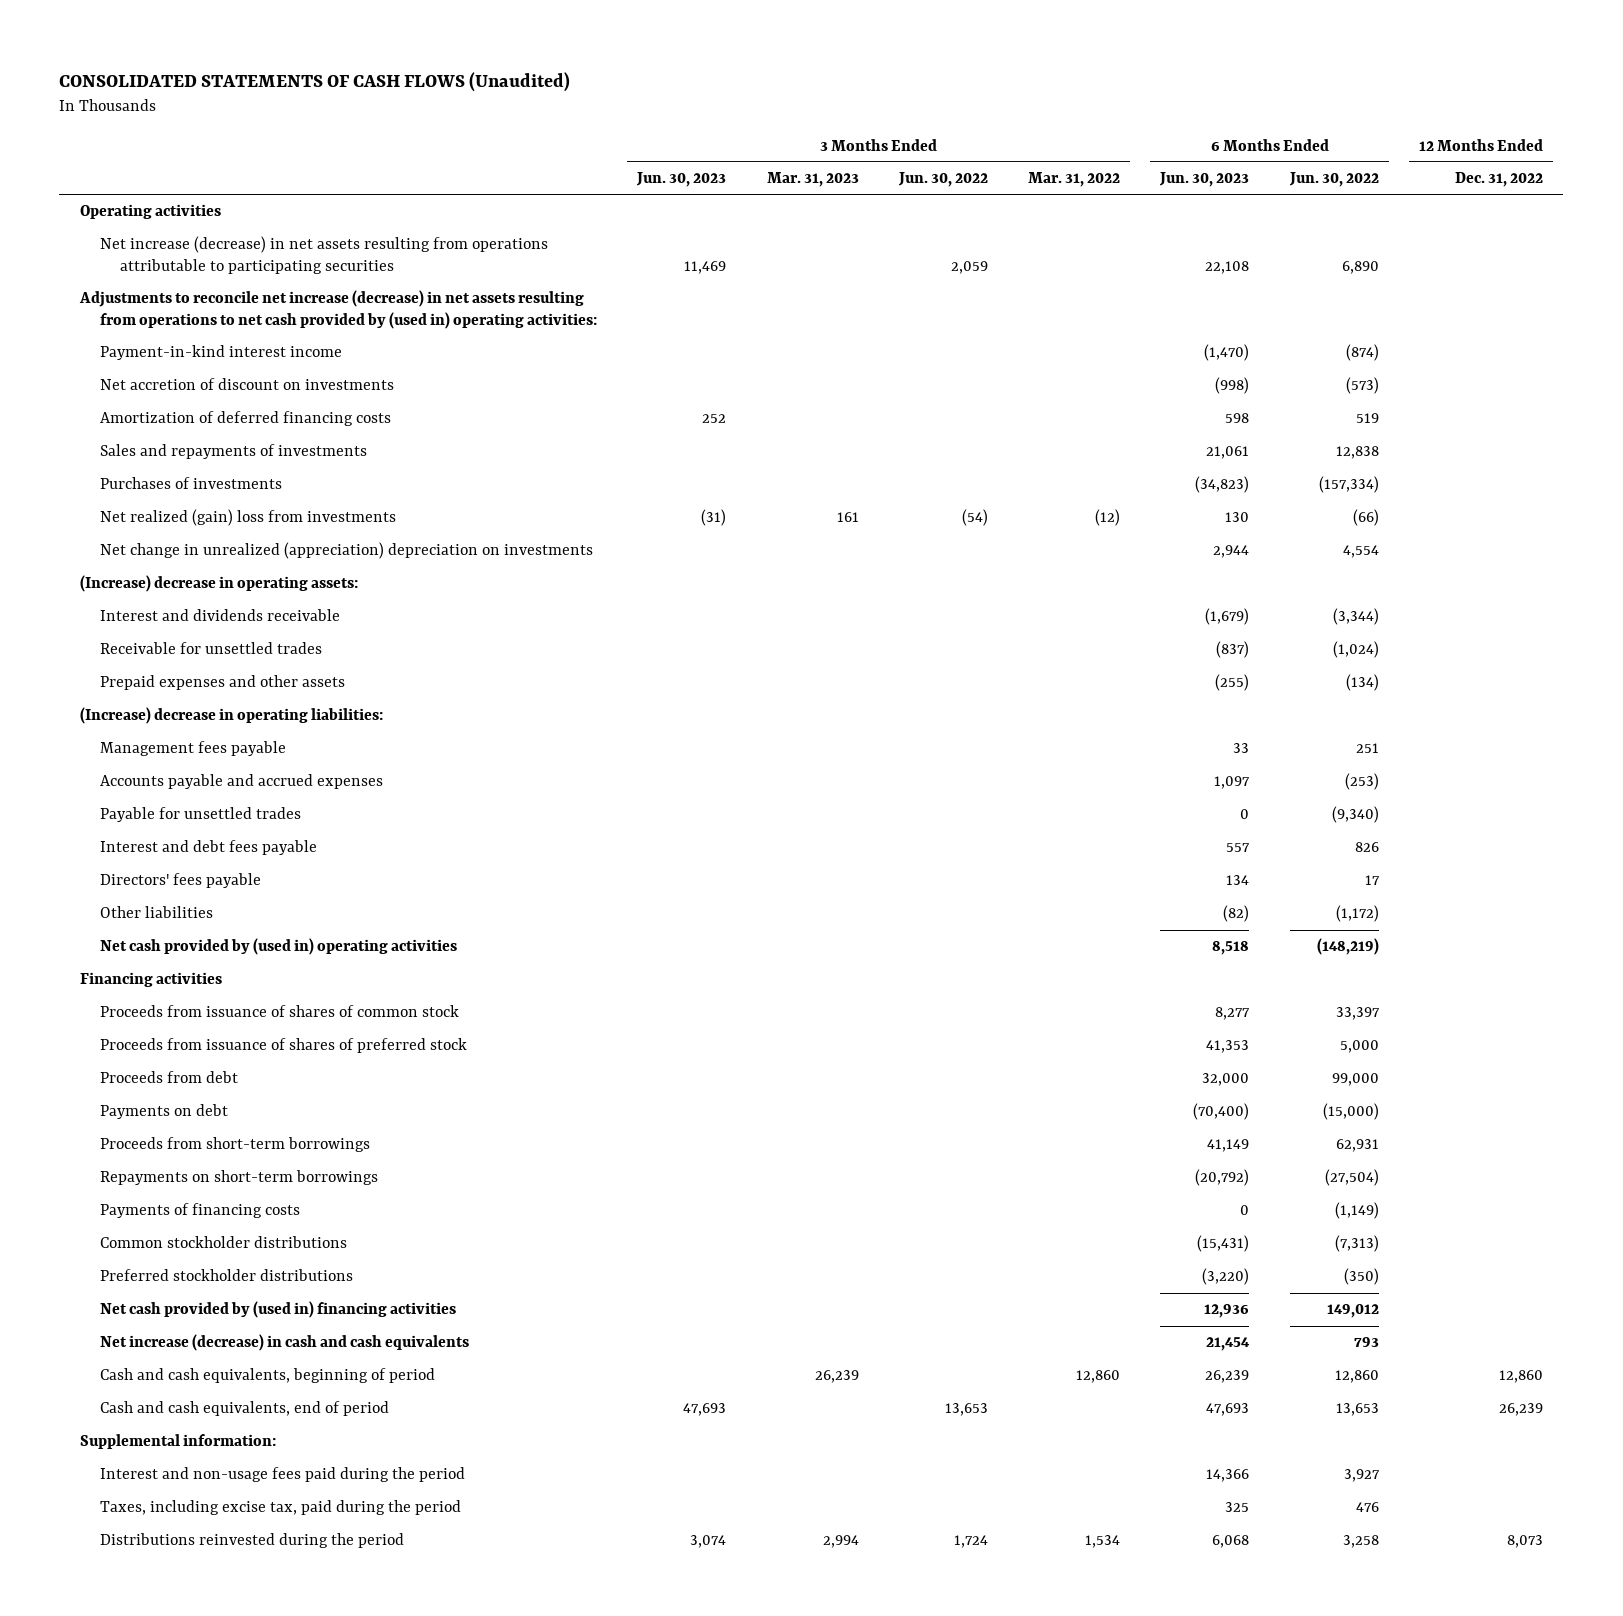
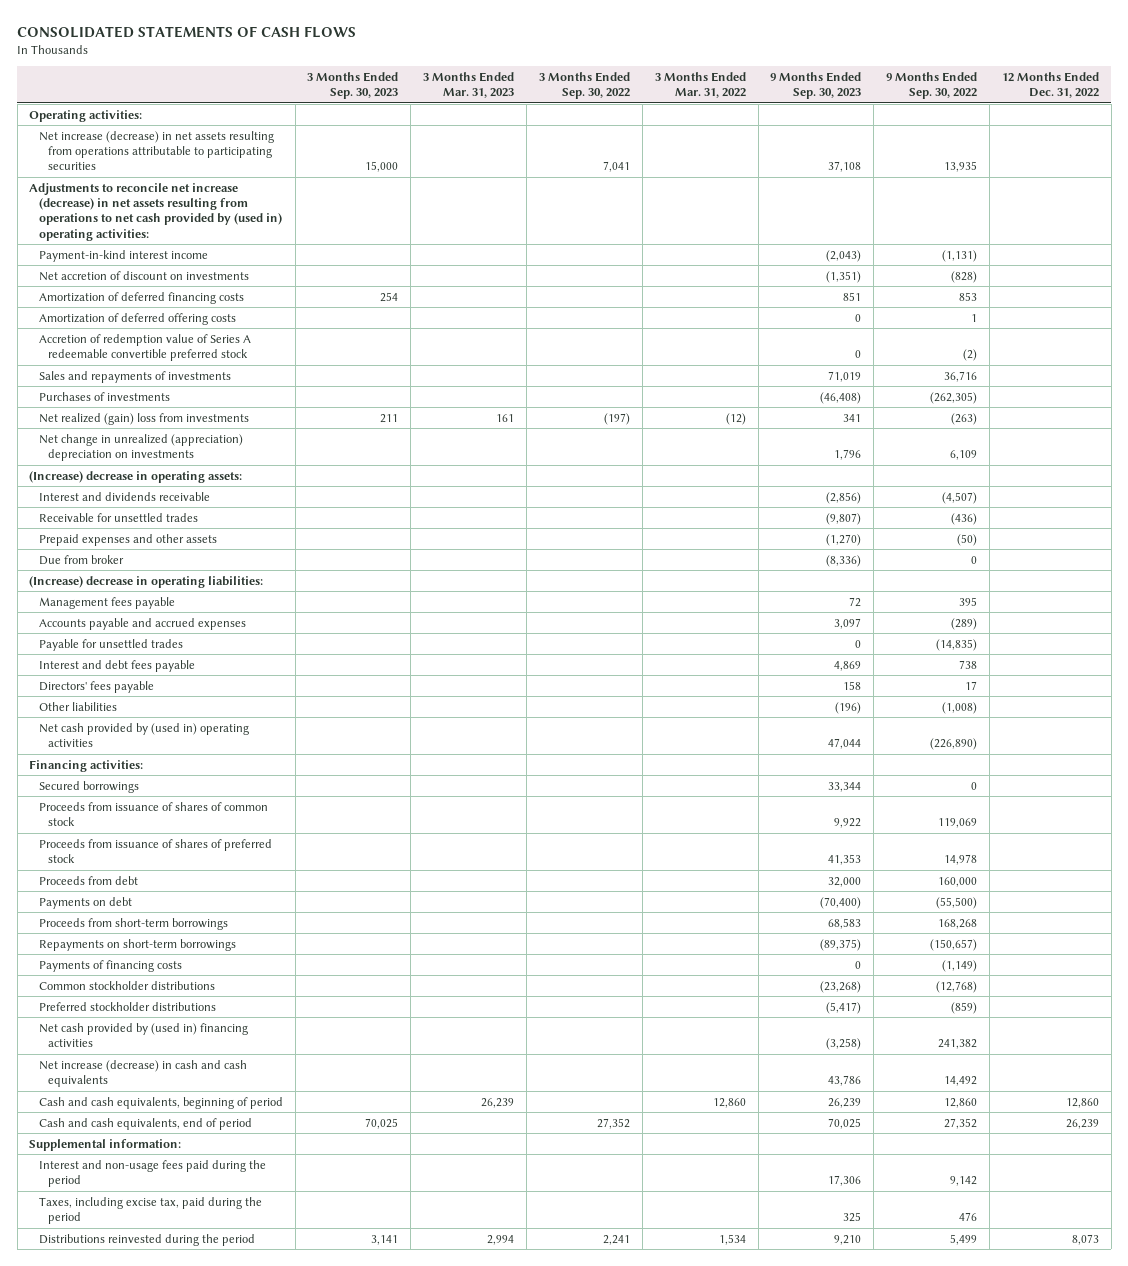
- CONSOLIDATED STATEMENTS OF CASH FLOWS (Unaudited)
+ CONSOLIDATED STATEMENTS OF CASH FLOWS
- | 3 Months Ended Jun. 30, 2023 | 3 Months Ended Mar. 31, 2023 | 3 Months Ended Jun. 30, 2022 | 3 Months Ended Mar. 31, 2022 | 6 Months Ended Jun. 30, 2023 | 6 Months Ended Jun. 30, 2022 | 12 Months Ended Dec. 31, 2022
+ | 3 Months Ended Sep. 30, 2023 | 3 Months Ended Mar. 31, 2023 | 3 Months Ended Sep. 30, 2022 | 3 Months Ended Mar. 31, 2022 | 9 Months Ended Sep. 30, 2023 | 9 Months Ended Sep. 30, 2022 | 12 Months Ended Dec. 31, 2022
- Operating activities
+ Operating activities:
+ Amortization of deferred offering costs | | | | | 0 | 1 |
+ Accretion of redemption value of Series A redeemable convertible preferred stock | | | | | 0 | (2) |
+ Due from broker | | | | | (8,336) | 0 |
- Financing activities
+ Financing activities:
+ Secured borrowings | | | | | 33,344 | 0 |

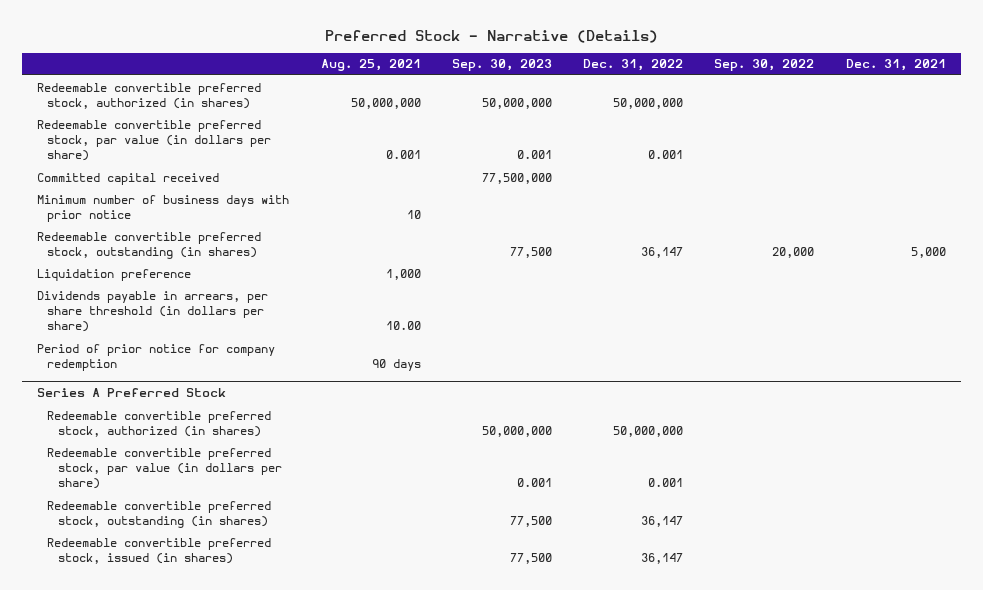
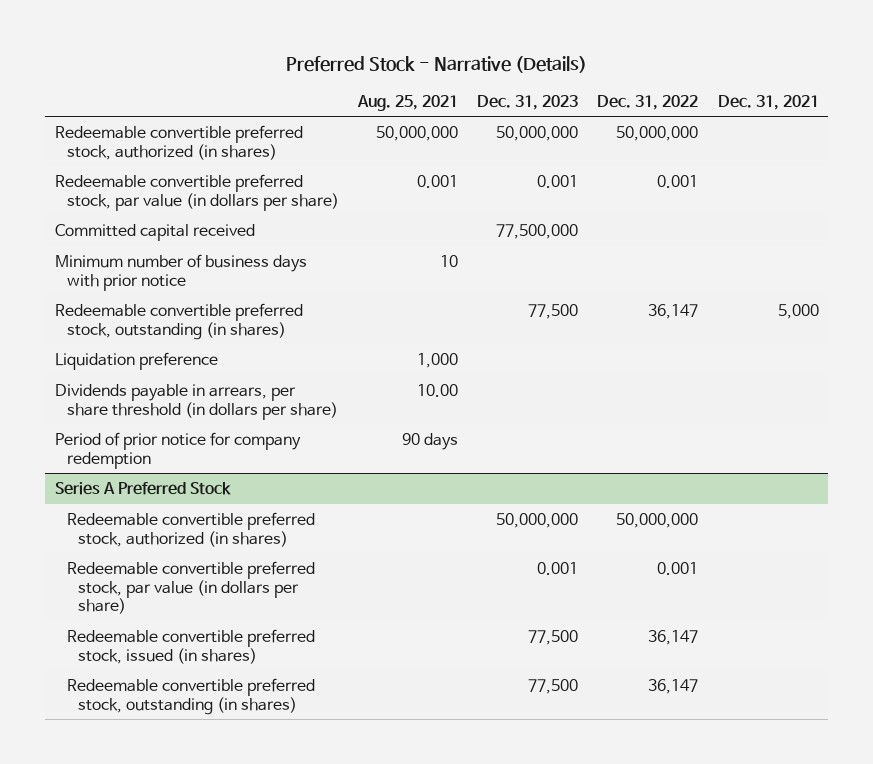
- | Aug. 25, 2021 | Sep. 30, 2023 | Dec. 31, 2022 | Sep. 30, 2022 | Dec. 31, 2021
+ | Aug. 25, 2021 | Dec. 31, 2023 | Dec. 31, 2022 | Dec. 31, 2021
@ Series A Preferred Stock
moved down: Redeemable convertible preferred stock, outstanding (in shares) | | 77,500 | 36,147 |

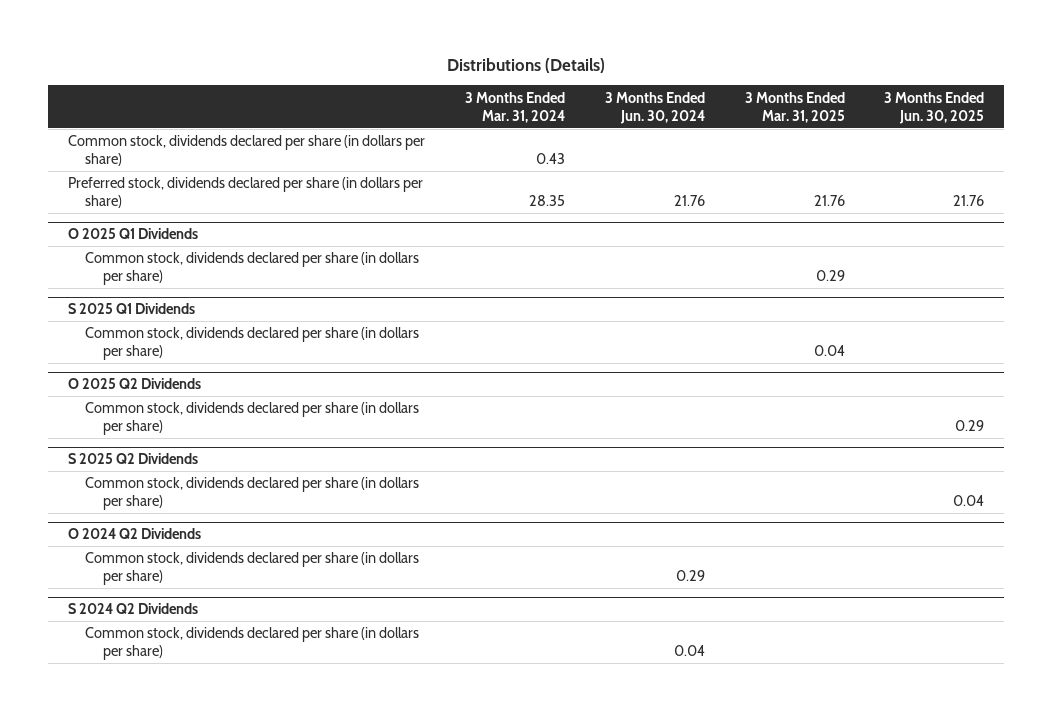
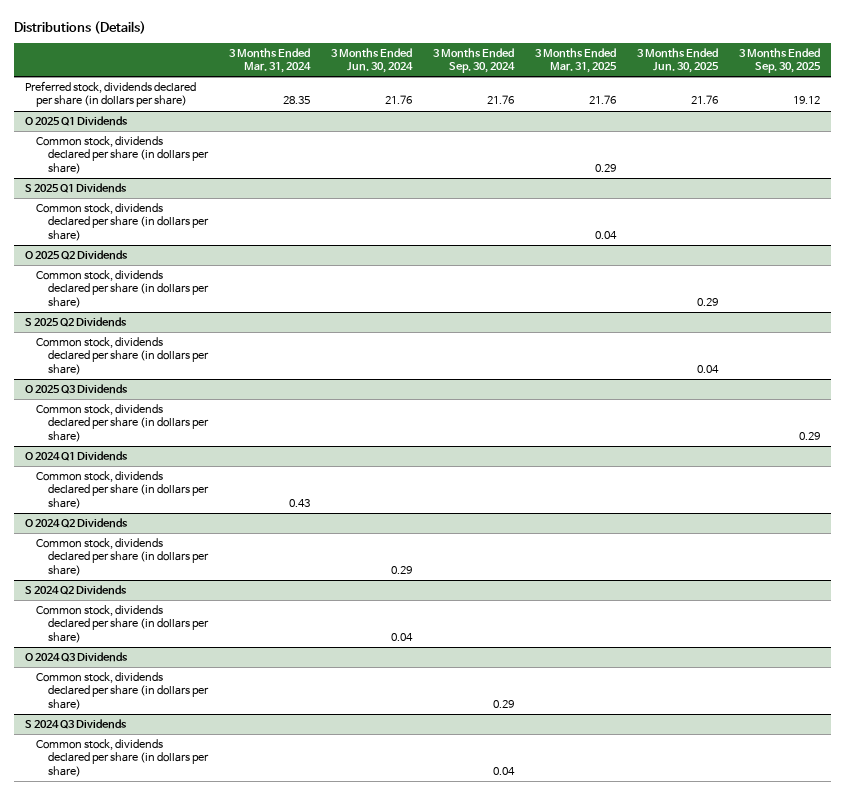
- | 3 Months Ended Mar. 31, 2024 | 3 Months Ended Jun. 30, 2024 | 3 Months Ended Mar. 31, 2025 | 3 Months Ended Jun. 30, 2025
+ | 3 Months Ended Mar. 31, 2024 | 3 Months Ended Jun. 30, 2024 | 3 Months Ended Sep. 30, 2024 | 3 Months Ended Mar. 31, 2025 | 3 Months Ended Jun. 30, 2025 | 3 Months Ended Sep. 30, 2025
- Common stock, dividends declared per share (in dollars per share) | 0.43 | | |
+ O 2025 Q3 Dividends
+ Common stock, dividends declared per share (in dollars per share) | | | | | | 0.29
+ O 2024 Q1 Dividends
+ Common stock, dividends declared per share (in dollars per share) | 0.43 | | | | |
+ O 2024 Q3 Dividends
+ Common stock, dividends declared per share (in dollars per share) | | | 0.29 | | |
+ S 2024 Q3 Dividends
+ Common stock, dividends declared per share (in dollars per share) | | | 0.04 | | |

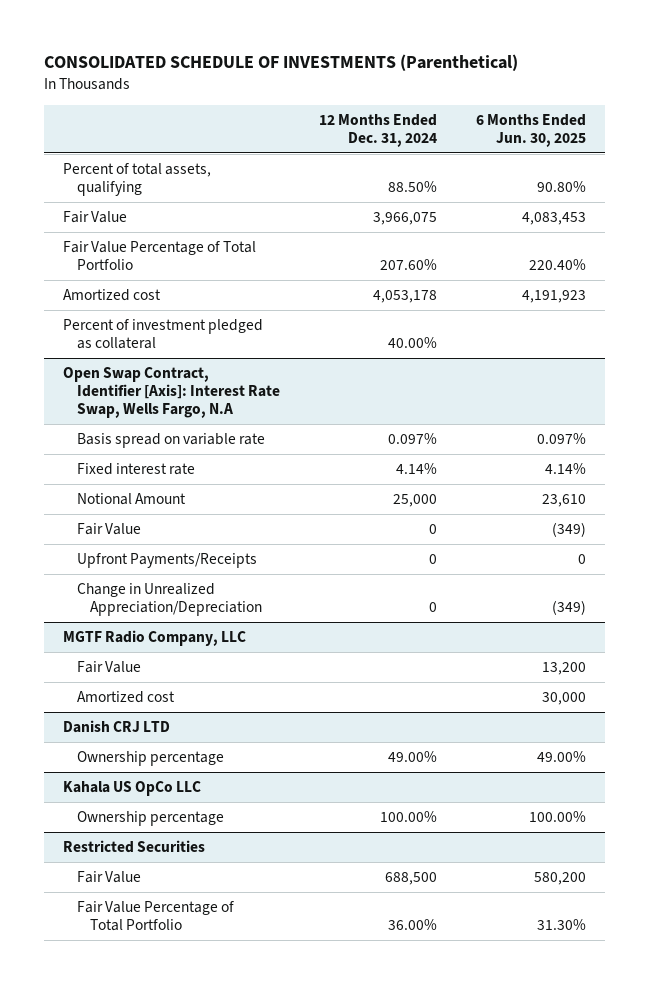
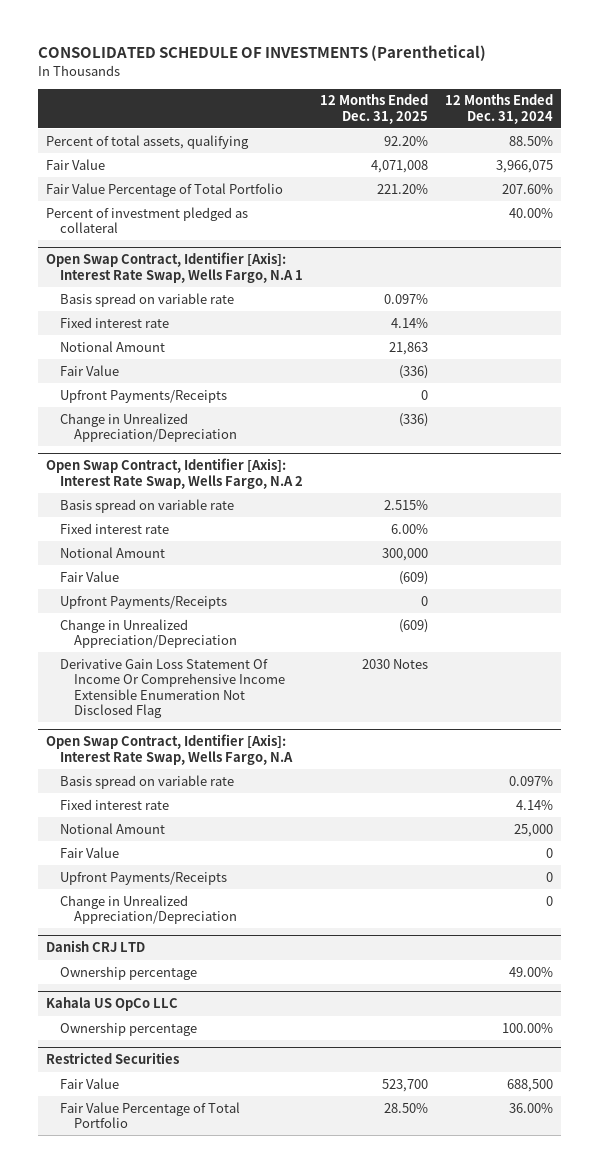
- | 12 Months Ended Dec. 31, 2024 | 6 Months Ended Jun. 30, 2025
+ | 12 Months Ended Dec. 31, 2025 | 12 Months Ended Dec. 31, 2024
- Amortized cost | 4,053,178 | 4,191,923
+ Open Swap Contract, Identifier [Axis]: Interest Rate Swap, Wells Fargo, N.A 1
+ Basis spread on variable rate | 0.097% |
+ Fixed interest rate | 4.14% |
+ Notional Amount | 21,863 |
+ Fair Value | (336) |
+ Upfront Payments/Receipts | 0 |
+ Change in Unrealized Appreciation/Depreciation | (336) |
+ Open Swap Contract, Identifier [Axis]: Interest Rate Swap, Wells Fargo, N.A 2
+ Basis spread on variable rate | 2.515% |
+ Fixed interest rate | 6.00% |
+ Notional Amount | 300,000 |
+ Fair Value | (609) |
+ Upfront Payments/Receipts | 0 |
+ Change in Unrealized Appreciation/Depreciation | (609) |
+ Derivative Gain Loss Statement Of Income Or Comprehensive Income Extensible Enumeration Not Disclosed Flag | 2030 Notes |
- MGTF Radio Company, LLC
- Fair Value | | 13,200
- Amortized cost | | 30,000

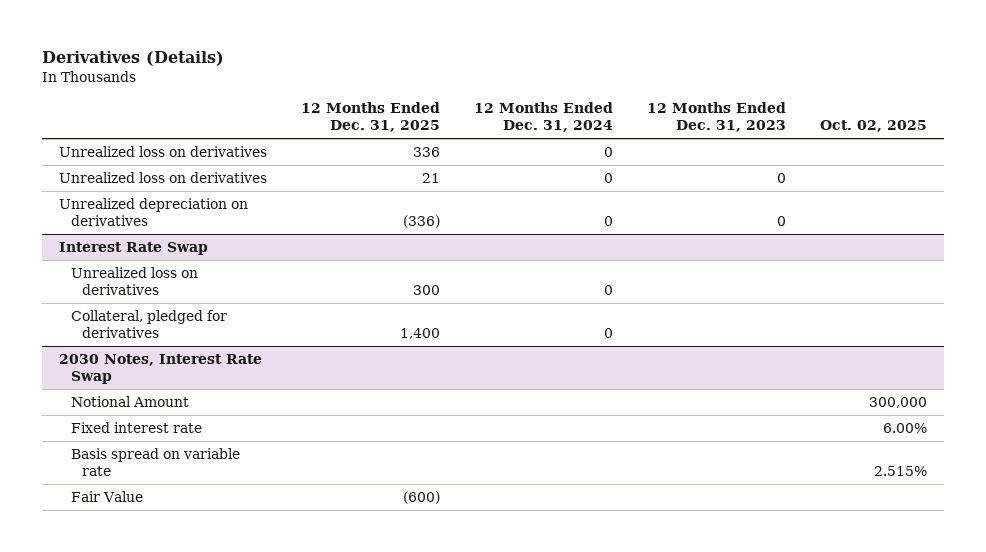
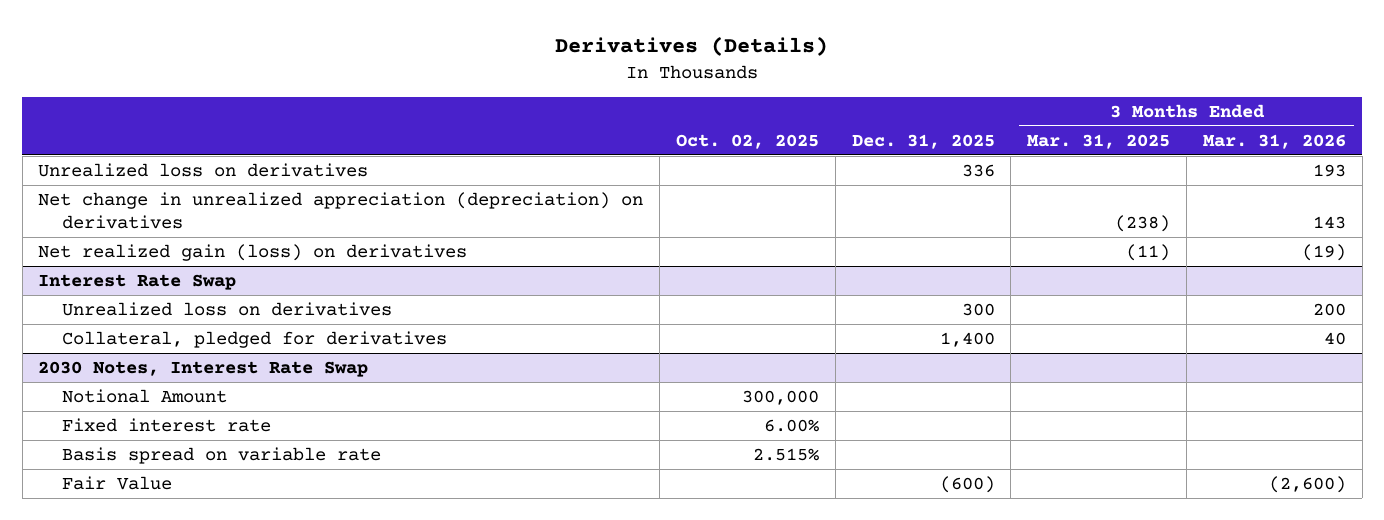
- | 12 Months Ended Dec. 31, 2025 | 12 Months Ended Dec. 31, 2024 | 12 Months Ended Dec. 31, 2023 | Oct. 02, 2025
+ | Oct. 02, 2025 | Dec. 31, 2025 | 3 Months Ended Mar. 31, 2025 | 3 Months Ended Mar. 31, 2026
- Unrealized loss on derivatives | 21 | 0 | 0 |
- Unrealized depreciation on derivatives | (336) | 0 | 0 |
+ Net change in unrealized appreciation (depreciation) on derivatives | | | (238) | 143
+ Net realized gain (loss) on derivatives | | | (11) | (19)

